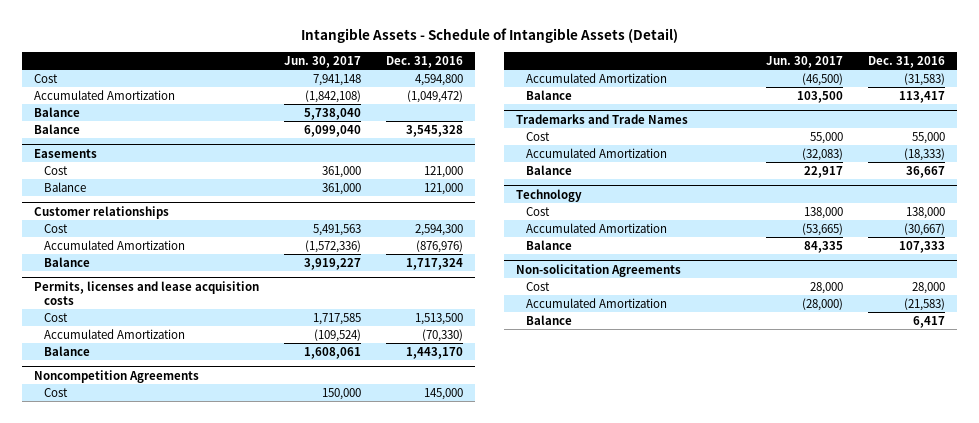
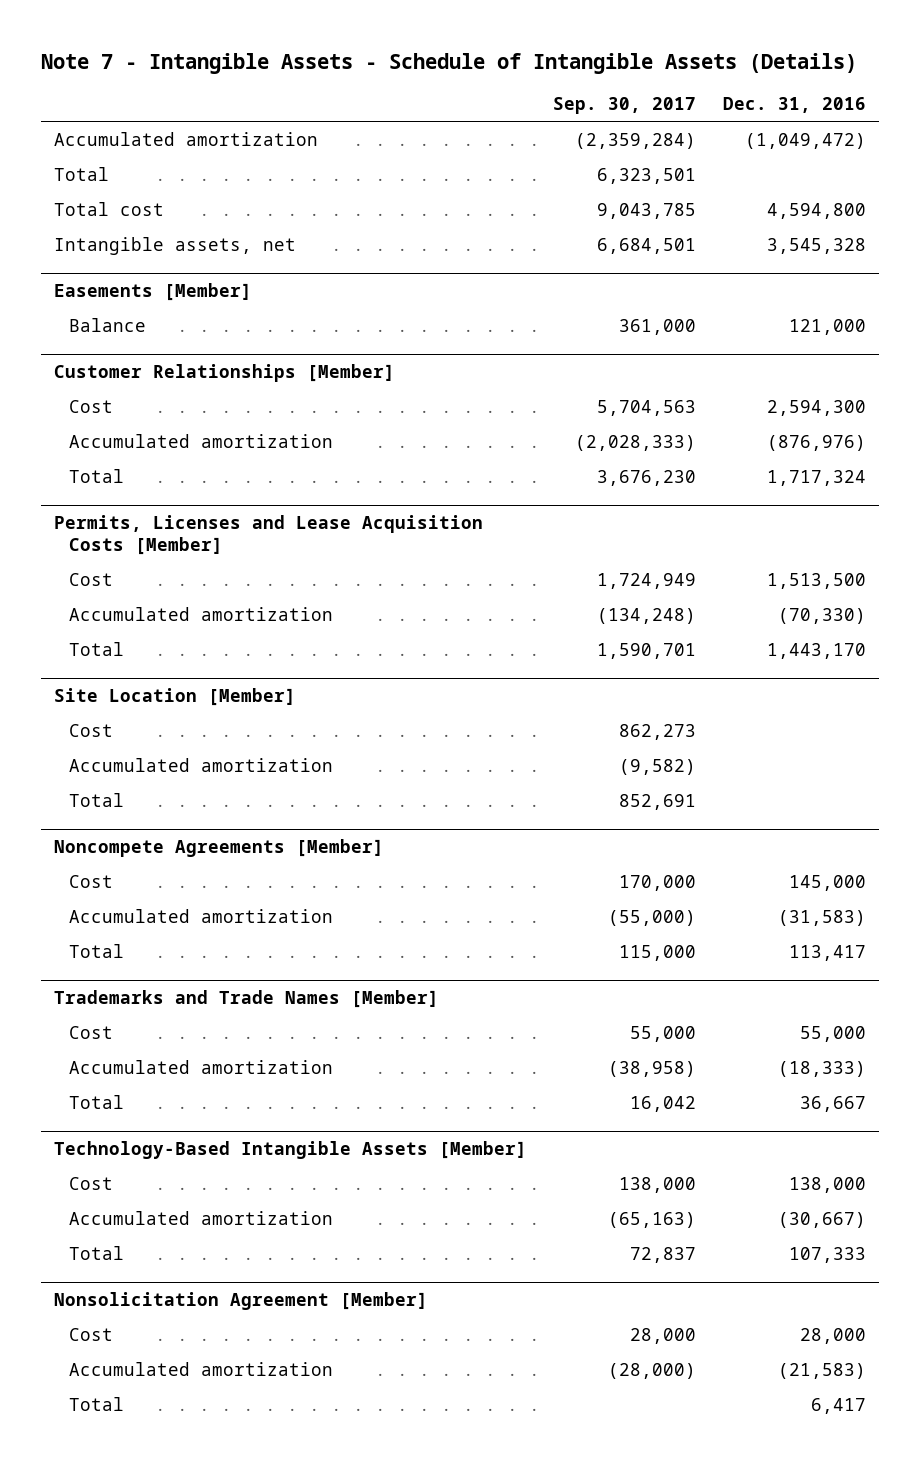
- Intangible Assets - Schedule of Intangible Assets (Detail)
+ Note 7 - Intangible Assets - Schedule of Intangible Assets (Details)
- | Jun. 30, 2017 | Dec. 31, 2016
+ | Sep. 30, 2017 | Dec. 31, 2016
- Cost | 7,941,148 | 4,594,800
- Accumulated Amortization | (1,842,108) | (1,049,472)
- Balance | 5,738,040 |
- Balance | 6,099,040 | 3,545,328
- Easements
- Cost | 361,000 | 121,000
+ Accumulated amortization | (2,359,284) | (1,049,472)
+ Total | 6,323,501 |
+ Total cost | 9,043,785 | 4,594,800
+ Intangible assets, net | 6,684,501 | 3,545,328
+ Easements [Member]
- Customer relationships
+ Customer Relationships [Member]
- Accumulated Amortization | (1,572,336) | (876,976)
- Balance | 3,919,227 | 1,717,324
- Permits, licenses and lease acquisition costs
+ Accumulated amortization | (2,028,333) | (876,976)
+ Total | 3,676,230 | 1,717,324
+ Permits, Licenses and Lease Acquisition Costs [Member]
- Accumulated Amortization | (109,524) | (70,330)
- Balance | 1,608,061 | 1,443,170
- Noncompetition Agreements
+ Accumulated amortization | (134,248) | (70,330)
+ Total | 1,590,701 | 1,443,170
+ Site Location [Member]
+ Cost | 862,273 |
+ Accumulated amortization | (9,582) |
+ Total | 852,691 |
+ Noncompete Agreements [Member]
- Accumulated Amortization | (46,500) | (31,583)
- Balance | 103,500 | 113,417
- Trademarks and Trade Names
+ Accumulated amortization | (55,000) | (31,583)
+ Total | 115,000 | 113,417
+ Trademarks and Trade Names [Member]
- Accumulated Amortization | (32,083) | (18,333)
- Balance | 22,917 | 36,667
- Technology
+ Accumulated amortization | (38,958) | (18,333)
+ Total | 16,042 | 36,667
+ Technology-Based Intangible Assets [Member]
- Accumulated Amortization | (53,665) | (30,667)
- Balance | 84,335 | 107,333
- Non-solicitation Agreements
+ Accumulated amortization | (65,163) | (30,667)
+ Total | 72,837 | 107,333
+ Nonsolicitation Agreement [Member]
- Accumulated Amortization | (28,000) | (21,583)
- Balance | | 6,417
+ Accumulated amortization | (28,000) | (21,583)
+ Total | | 6,417

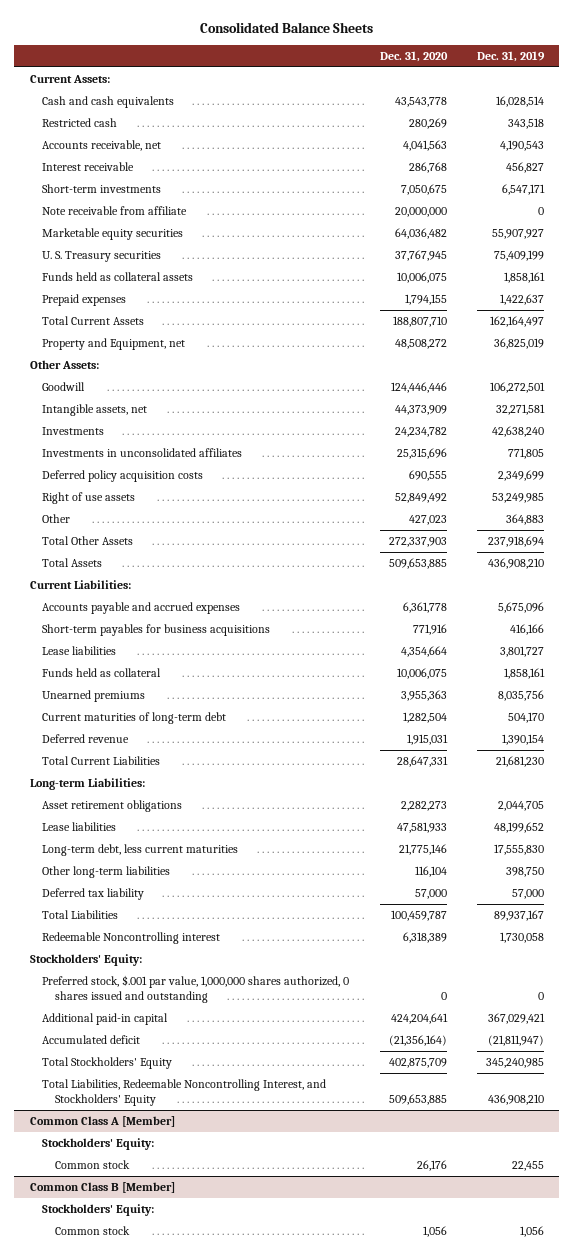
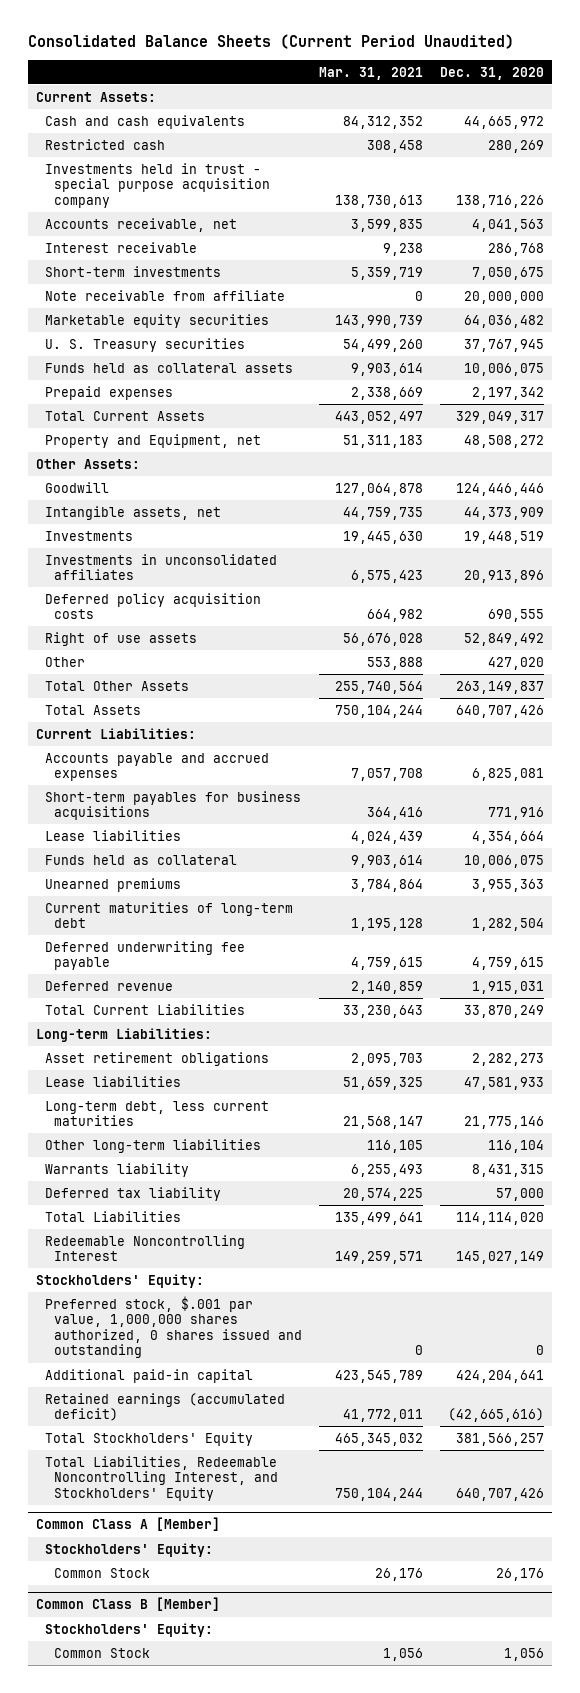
- Consolidated Balance Sheets
+ Consolidated Balance Sheets (Current Period Unaudited)
- | Dec. 31, 2020 | Dec. 31, 2019
+ | Mar. 31, 2021 | Dec. 31, 2020
- Cash and cash equivalents | 43,543,778 | 16,028,514
+ Cash and cash equivalents | 84,312,352 | 44,665,972
+ Investments held in trust - special purpose acquisition company | 138,730,613 | 138,716,226
- Prepaid expenses | 1,794,155 | 1,422,637
- Total Current Assets | 188,807,710 | 162,164,497
+ Prepaid expenses | 2,338,669 | 2,197,342
+ Total Current Assets | 443,052,497 | 329,049,317
- Investments | 24,234,782 | 42,638,240
- Investments in unconsolidated affiliates | 25,315,696 | 771,805
+ Investments | 19,445,630 | 19,448,519
+ Investments in unconsolidated affiliates | 6,575,423 | 20,913,896
- Other | 427,023 | 364,883
- Total Other Assets | 272,337,903 | 237,918,694
- Total Assets | 509,653,885 | 436,908,210
+ Other | 553,888 | 427,020
+ Total Other Assets | 255,740,564 | 263,149,837
+ Total Assets | 750,104,244 | 640,707,426
- Accounts payable and accrued expenses | 6,361,778 | 5,675,096
+ Accounts payable and accrued expenses | 7,057,708 | 6,825,081
+ Deferred underwriting fee payable | 4,759,615 | 4,759,615
- Total Current Liabilities | 28,647,331 | 21,681,230
+ Total Current Liabilities | 33,230,643 | 33,870,249
+ Warrants liability | 6,255,493 | 8,431,315
- Total Liabilities | 100,459,787 | 89,937,167
- Redeemable Noncontrolling interest | 6,318,389 | 1,730,058
+ Total Liabilities | 135,499,641 | 114,114,020
+ Redeemable Noncontrolling Interest | 149,259,571 | 145,027,149
- Accumulated deficit | (21,356,164) | (21,811,947)
- Total Stockholders' Equity | 402,875,709 | 345,240,985
- Total Liabilities, Redeemable Noncontrolling Interest, and Stockholders' Equity | 509,653,885 | 436,908,210
+ Retained earnings (accumulated deficit) | 41,772,011 | (42,665,616)
+ Total Stockholders' Equity | 465,345,032 | 381,566,257
+ Total Liabilities, Redeemable Noncontrolling Interest, and Stockholders' Equity | 750,104,244 | 640,707,426
@ Common Class A [Member]
- Common stock | 26,176 | 22,455
+ Common Stock | 26,176 | 26,176
@ Common Class B [Member]
- Common stock | 1,056 | 1,056
+ Common Stock | 1,056 | 1,056

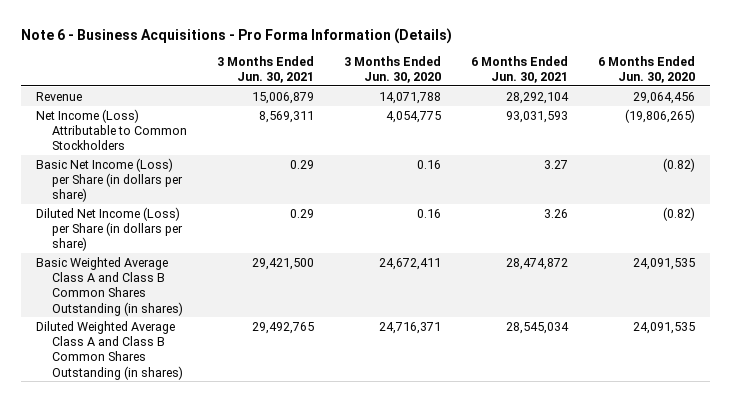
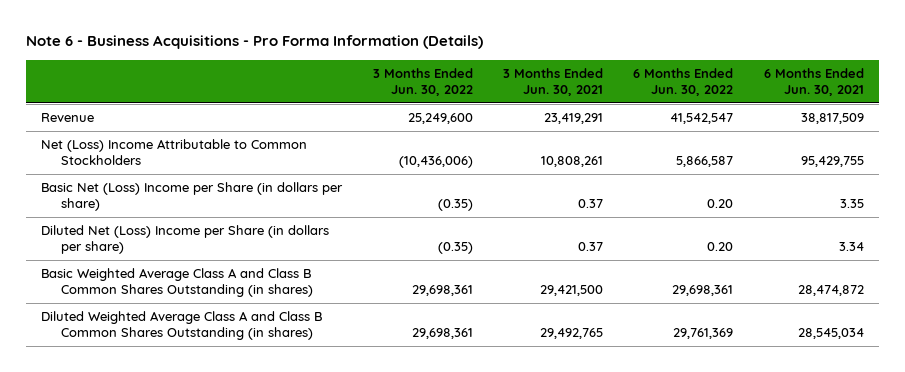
- | 3 Months Ended Jun. 30, 2021 | 3 Months Ended Jun. 30, 2020 | 6 Months Ended Jun. 30, 2021 | 6 Months Ended Jun. 30, 2020
+ | 3 Months Ended Jun. 30, 2022 | 3 Months Ended Jun. 30, 2021 | 6 Months Ended Jun. 30, 2022 | 6 Months Ended Jun. 30, 2021
- Revenue | 15,006,879 | 14,071,788 | 28,292,104 | 29,064,456
- Net Income (Loss) Attributable to Common Stockholders | 8,569,311 | 4,054,775 | 93,031,593 | (19,806,265)
- Basic Net Income (Loss) per Share (in dollars per share) | 0.29 | 0.16 | 3.27 | (0.82)
- Diluted Net Income (Loss) per Share (in dollars per share) | 0.29 | 0.16 | 3.26 | (0.82)
+ Revenue | 25,249,600 | 23,419,291 | 41,542,547 | 38,817,509
+ Net (Loss) Income Attributable to Common Stockholders | (10,436,006) | 10,808,261 | 5,866,587 | 95,429,755
+ Basic Net (Loss) Income per Share (in dollars per share) | (0.35) | 0.37 | 0.20 | 3.35
+ Diluted Net (Loss) Income per Share (in dollars per share) | (0.35) | 0.37 | 0.20 | 3.34

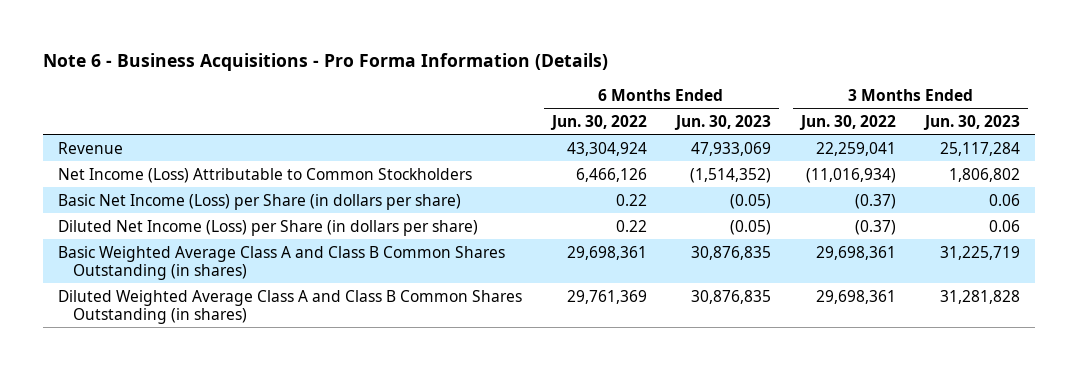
- | 3 Months Ended Jun. 30, 2022 | 3 Months Ended Jun. 30, 2021 | 6 Months Ended Jun. 30, 2022 | 6 Months Ended Jun. 30, 2021
+ | 6 Months Ended Jun. 30, 2022 | 6 Months Ended Jun. 30, 2023 | 3 Months Ended Jun. 30, 2022 | 3 Months Ended Jun. 30, 2023
- Revenue | 25,249,600 | 23,419,291 | 41,542,547 | 38,817,509
- Net (Loss) Income Attributable to Common Stockholders | (10,436,006) | 10,808,261 | 5,866,587 | 95,429,755
- Basic Net (Loss) Income per Share (in dollars per share) | (0.35) | 0.37 | 0.20 | 3.35
- Diluted Net (Loss) Income per Share (in dollars per share) | (0.35) | 0.37 | 0.20 | 3.34
+ Revenue | 43,304,924 | 47,933,069 | 22,259,041 | 25,117,284
+ Net Income (Loss) Attributable to Common Stockholders | 6,466,126 | (1,514,352) | (11,016,934) | 1,806,802
+ Basic Net Income (Loss) per Share (in dollars per share) | 0.22 | (0.05) | (0.37) | 0.06
+ Diluted Net Income (Loss) per Share (in dollars per share) | 0.22 | (0.05) | (0.37) | 0.06

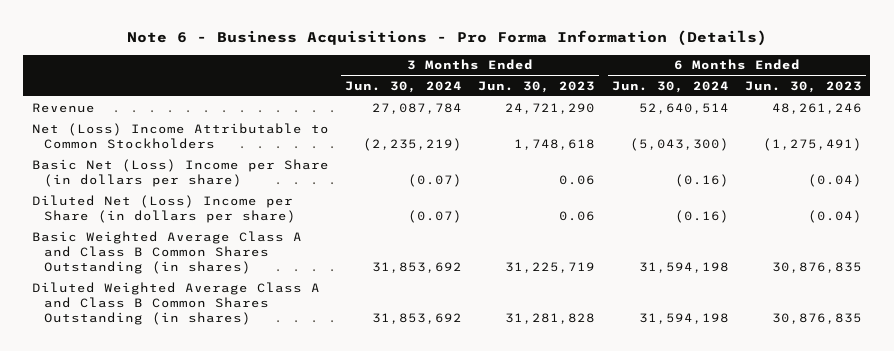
- | 6 Months Ended Jun. 30, 2022 | 6 Months Ended Jun. 30, 2023 | 3 Months Ended Jun. 30, 2022 | 3 Months Ended Jun. 30, 2023
+ | 3 Months Ended Jun. 30, 2024 | 3 Months Ended Jun. 30, 2023 | 6 Months Ended Jun. 30, 2024 | 6 Months Ended Jun. 30, 2023
- Revenue | 43,304,924 | 47,933,069 | 22,259,041 | 25,117,284
- Net Income (Loss) Attributable to Common Stockholders | 6,466,126 | (1,514,352) | (11,016,934) | 1,806,802
- Basic Net Income (Loss) per Share (in dollars per share) | 0.22 | (0.05) | (0.37) | 0.06
- Diluted Net Income (Loss) per Share (in dollars per share) | 0.22 | (0.05) | (0.37) | 0.06
+ Revenue | 27,087,784 | 24,721,290 | 52,640,514 | 48,261,246
+ Net (Loss) Income Attributable to Common Stockholders | (2,235,219) | 1,748,618 | (5,043,300) | (1,275,491)
+ Basic Net (Loss) Income per Share (in dollars per share) | (0.07) | 0.06 | (0.16) | (0.04)
+ Diluted Net (Loss) Income per Share (in dollars per share) | (0.07) | 0.06 | (0.16) | (0.04)

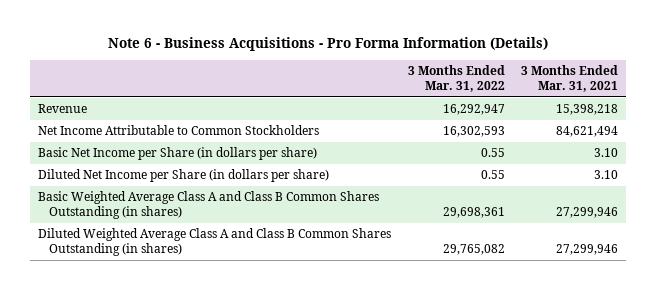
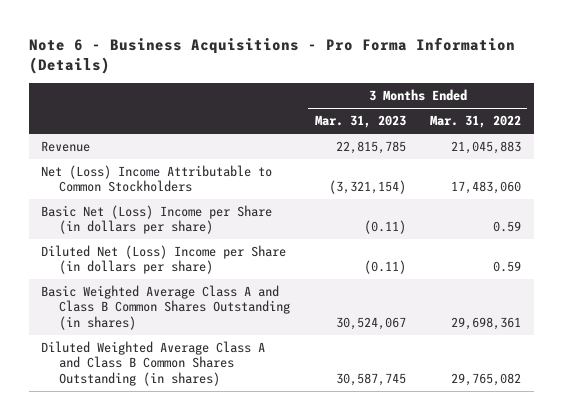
- | 3 Months Ended Mar. 31, 2022 | 3 Months Ended Mar. 31, 2021
+ | 3 Months Ended Mar. 31, 2023 | 3 Months Ended Mar. 31, 2022
- Revenue | 16,292,947 | 15,398,218
- Net Income Attributable to Common Stockholders | 16,302,593 | 84,621,494
- Basic Net Income per Share (in dollars per share) | 0.55 | 3.10
- Diluted Net Income per Share (in dollars per share) | 0.55 | 3.10
+ Revenue | 22,815,785 | 21,045,883
+ Net (Loss) Income Attributable to Common Stockholders | (3,321,154) | 17,483,060
+ Basic Net (Loss) Income per Share (in dollars per share) | (0.11) | 0.59
+ Diluted Net (Loss) Income per Share (in dollars per share) | (0.11) | 0.59

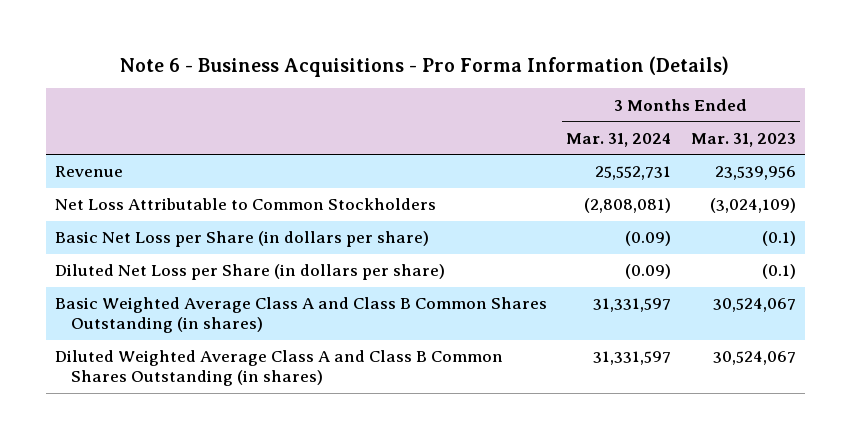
- | 3 Months Ended Mar. 31, 2023 | 3 Months Ended Mar. 31, 2022
+ | 3 Months Ended Mar. 31, 2024 | 3 Months Ended Mar. 31, 2023
- Revenue | 22,815,785 | 21,045,883
- Net (Loss) Income Attributable to Common Stockholders | (3,321,154) | 17,483,060
- Basic Net (Loss) Income per Share (in dollars per share) | (0.11) | 0.59
- Diluted Net (Loss) Income per Share (in dollars per share) | (0.11) | 0.59
+ Revenue | 25,552,731 | 23,539,956
+ Net Loss Attributable to Common Stockholders | (2,808,081) | (3,024,109)
+ Basic Net Loss per Share (in dollars per share) | (0.09) | (0.1)
+ Diluted Net Loss per Share (in dollars per share) | (0.09) | (0.1)
- Diluted Weighted Average Class A and Class B Common Shares Outstanding (in shares) | 30,587,745 | 29,765,082
+ Diluted Weighted Average Class A and Class B Common Shares Outstanding (in shares) | 31,331,597 | 30,524,067

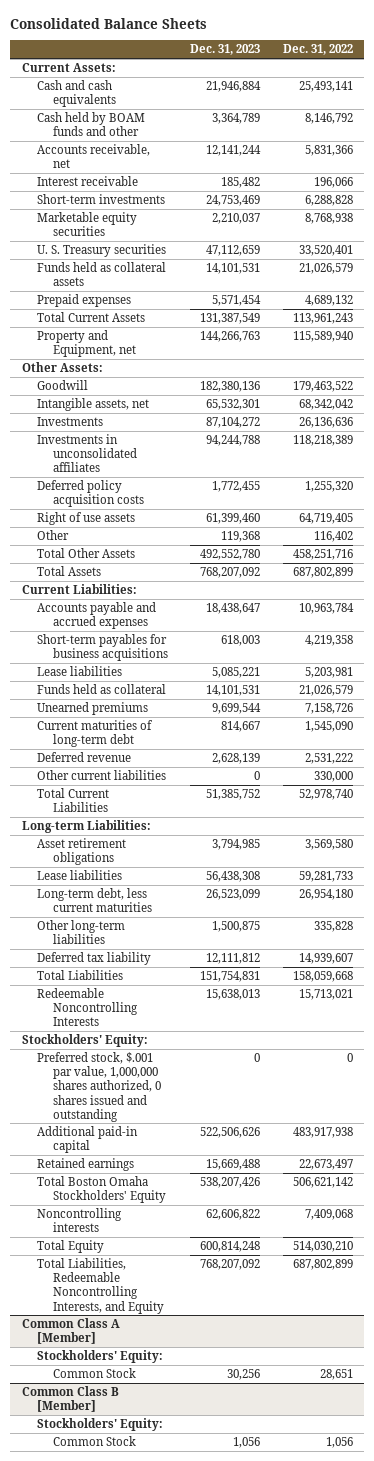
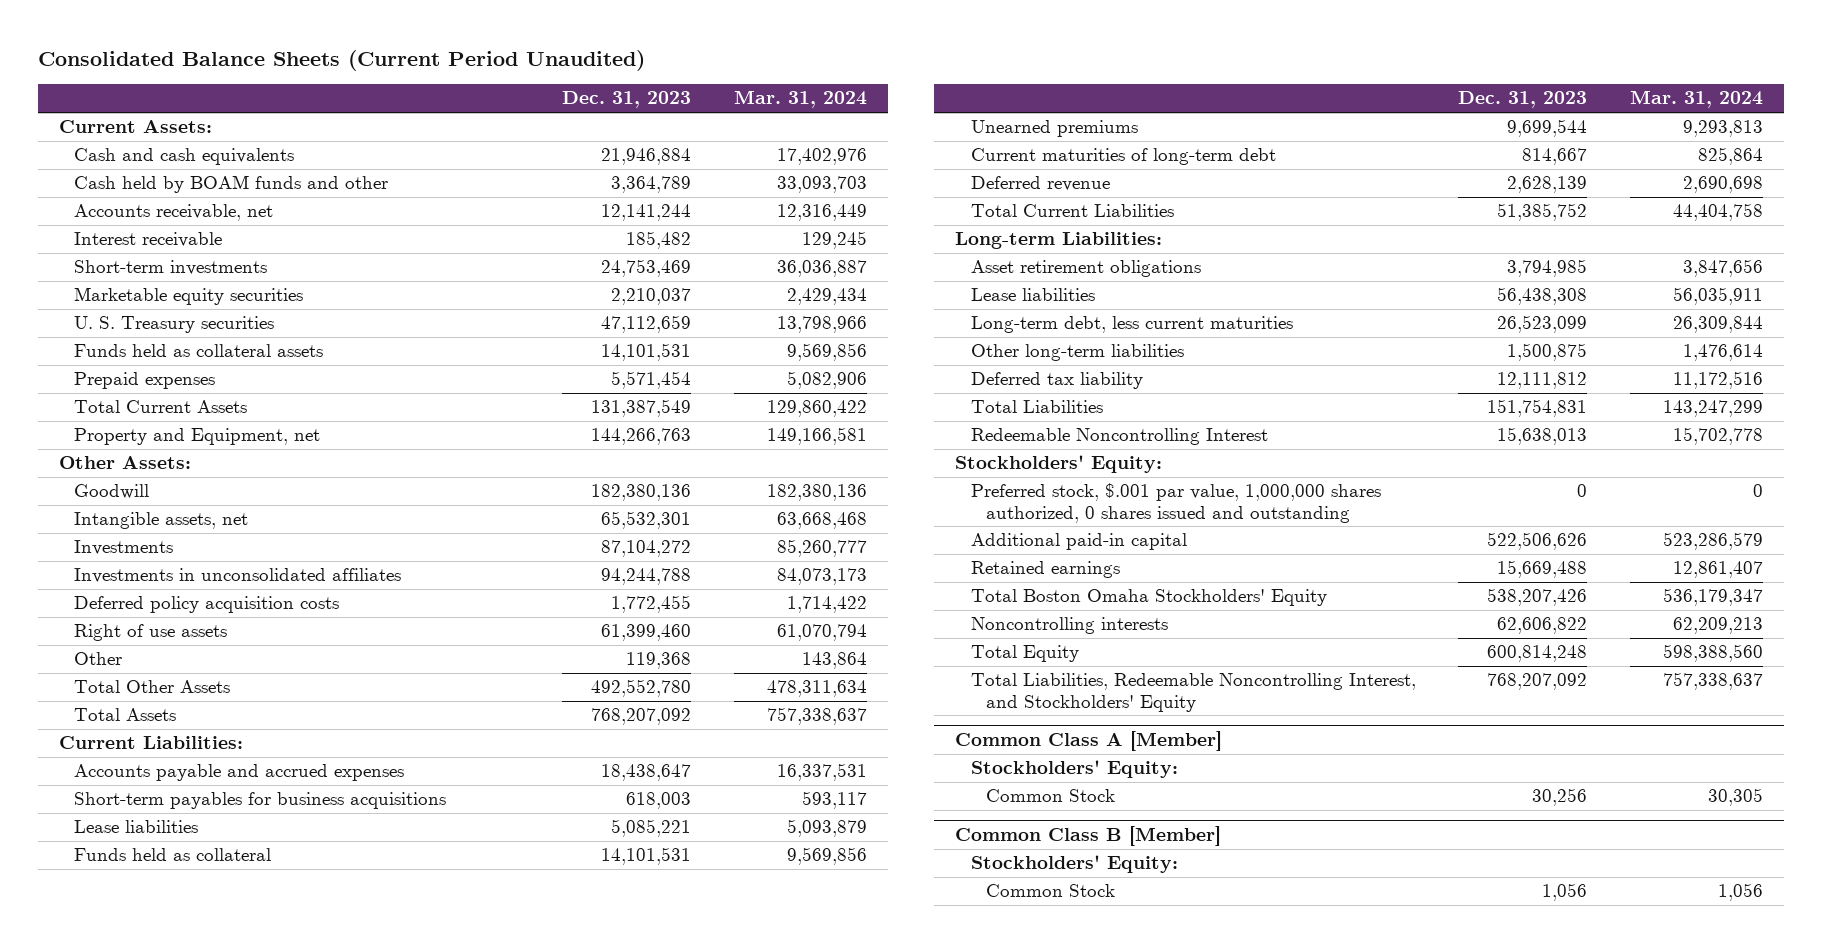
- Consolidated Balance Sheets
+ Consolidated Balance Sheets (Current Period Unaudited)
- | Dec. 31, 2023 | Dec. 31, 2022
+ | Dec. 31, 2023 | Mar. 31, 2024
- Other current liabilities | 0 | 330,000
- Redeemable Noncontrolling Interests | 15,638,013 | 15,713,021
+ Redeemable Noncontrolling Interest | 15,638,013 | 15,702,778
- Total Liabilities, Redeemable Noncontrolling Interests, and Equity | 768,207,092 | 687,802,899
+ Total Liabilities, Redeemable Noncontrolling Interest, and Stockholders' Equity | 768,207,092 | 757,338,637

